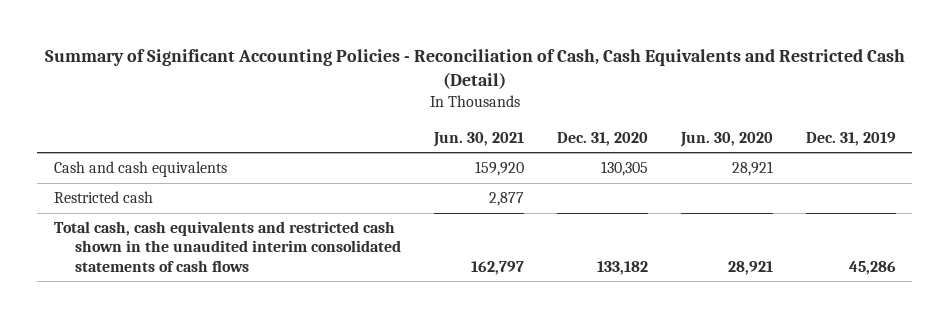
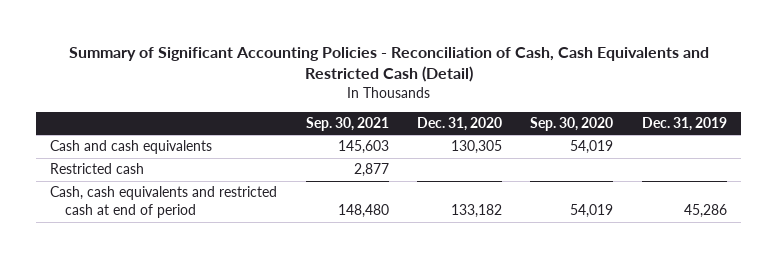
- | Jun. 30, 2021 | Dec. 31, 2020 | Jun. 30, 2020 | Dec. 31, 2019
+ | Sep. 30, 2021 | Dec. 31, 2020 | Sep. 30, 2020 | Dec. 31, 2019
- Total cash, cash equivalents and restricted cash shown in the unaudited interim consolidated statements of cash flows | 162,797 | 133,182 | 28,921 | 45,286
+ Cash, cash equivalents and restricted cash at end of period | 148,480 | 133,182 | 54,019 | 45,286

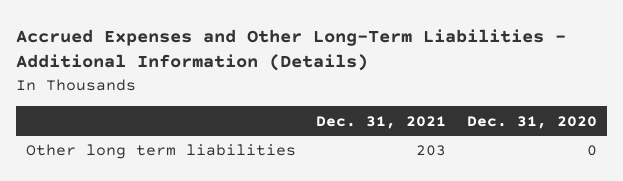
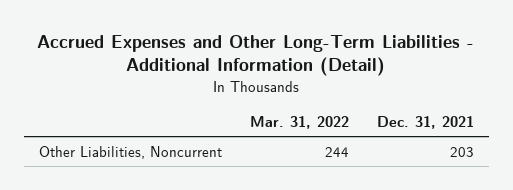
- Accrued Expenses and Other Long-Term Liabilities - Additional Information (Details)
+ Accrued Expenses and Other Long-Term Liabilities - Additional Information (Detail)
- | Dec. 31, 2021 | Dec. 31, 2020
+ | Mar. 31, 2022 | Dec. 31, 2021
- Other long term liabilities | 203 | 0
+ Other Liabilities, Noncurrent | 244 | 203

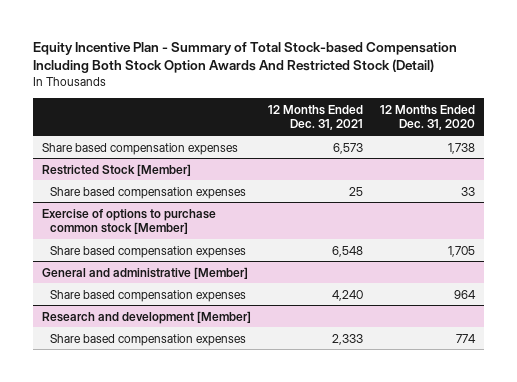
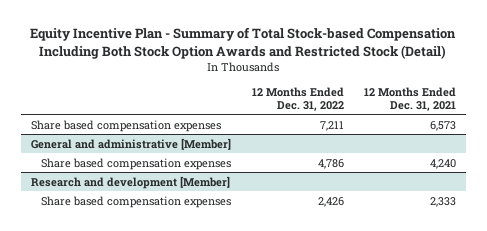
- Equity Incentive Plan - Summary of Total Stock-based Compensation Including Both Stock Option Awards And Restricted Stock (Detail)
+ Equity Incentive Plan - Summary of Total Stock-based Compensation Including Both Stock Option Awards and Restricted Stock (Detail)
- | 12 Months Ended Dec. 31, 2021 | 12 Months Ended Dec. 31, 2020
+ | 12 Months Ended Dec. 31, 2022 | 12 Months Ended Dec. 31, 2021
- Restricted Stock [Member]
- Share based compensation expenses | 25 | 33
- Exercise of options to purchase common stock [Member]
- Share based compensation expenses | 6,548 | 1,705

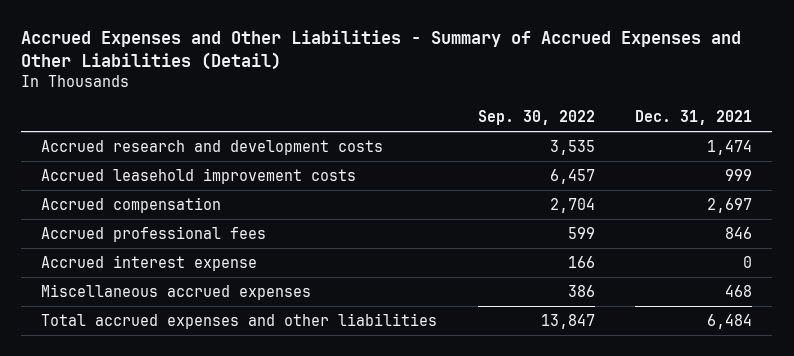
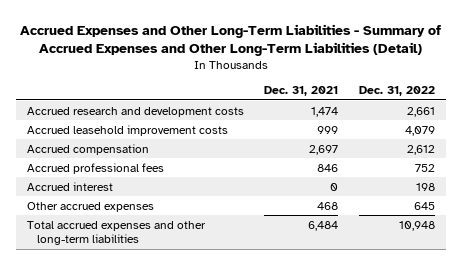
- Accrued Expenses and Other Liabilities - Summary of Accrued Expenses and Other Liabilities (Detail)
+ Accrued Expenses and Other Long-Term Liabilities - Summary of Accrued Expenses and Other Long-Term Liabilities (Detail)
- | Sep. 30, 2022 | Dec. 31, 2021
+ | Dec. 31, 2021 | Dec. 31, 2022
- Accrued interest expense | 166 | 0
- Miscellaneous accrued expenses | 386 | 468
- Total accrued expenses and other liabilities | 13,847 | 6,484
+ Accrued interest | 0 | 198
+ Other accrued expenses | 468 | 645
+ Total accrued expenses and other long-term liabilities | 6,484 | 10,948

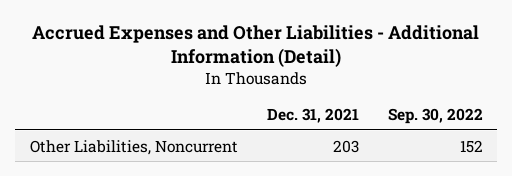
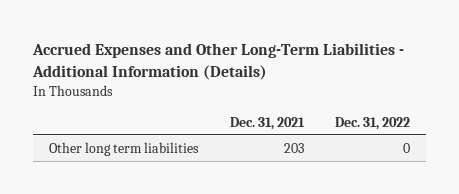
- Accrued Expenses and Other Liabilities - Additional Information (Detail)
+ Accrued Expenses and Other Long-Term Liabilities - Additional Information (Details)
- | Dec. 31, 2021 | Sep. 30, 2022
+ | Dec. 31, 2021 | Dec. 31, 2022
- Other Liabilities, Noncurrent | 203 | 152
+ Other long term liabilities | 203 | 0

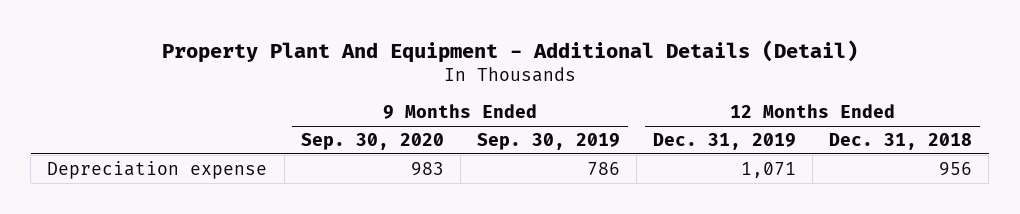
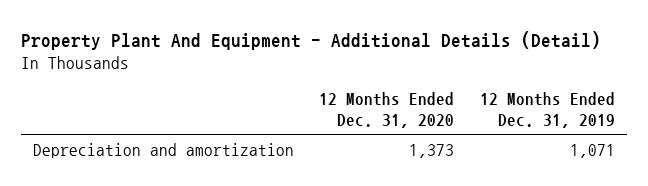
- | 9 Months Ended Sep. 30, 2020 | 9 Months Ended Sep. 30, 2019 | 12 Months Ended Dec. 31, 2019 | 12 Months Ended Dec. 31, 2018
+ | 12 Months Ended Dec. 31, 2020 | 12 Months Ended Dec. 31, 2019
- Depreciation expense | 983 | 786 | 1,071 | 956
+ Depreciation and amortization | 1,373 | 1,071

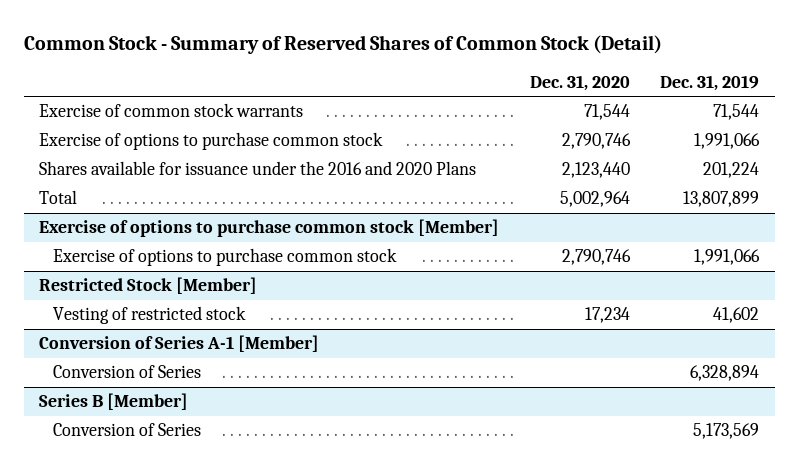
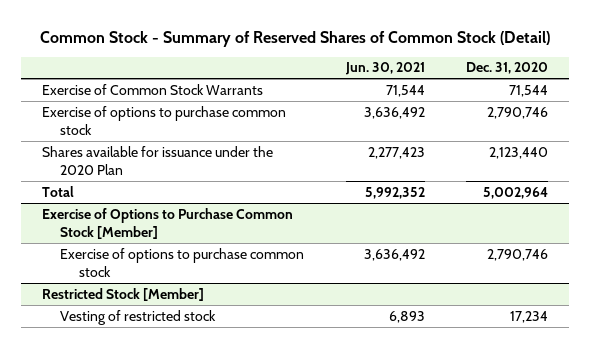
- | Dec. 31, 2020 | Dec. 31, 2019
+ | Jun. 30, 2021 | Dec. 31, 2020
- Exercise of common stock warrants | 71,544 | 71,544
+ Exercise of Common Stock Warrants | 71,544 | 71,544
- Shares available for issuance under the 2016 and 2020 Plans | 2,123,440 | 201,224
+ Shares available for issuance under the 2020 Plan | 2,277,423 | 2,123,440
- Exercise of options to purchase common stock [Member]
+ Exercise of Options to Purchase Common Stock [Member]
- Conversion of Series A-1 [Member]
- Conversion of Series | | 6,328,894
- Series B [Member]
- Conversion of Series | | 5,173,569

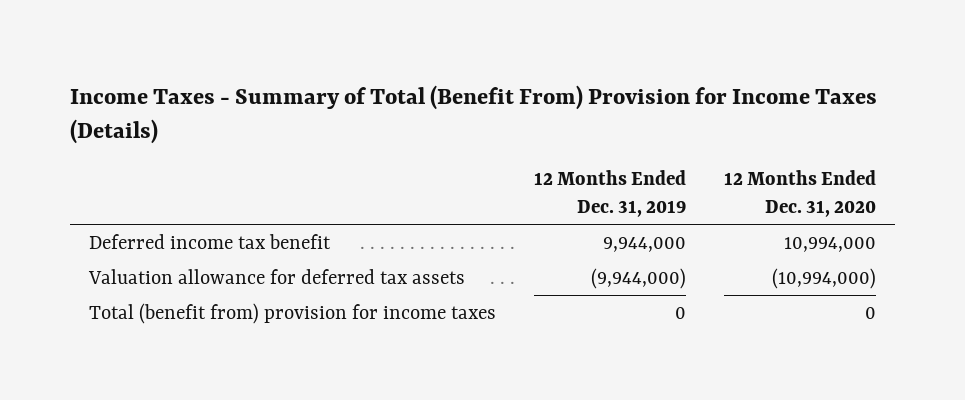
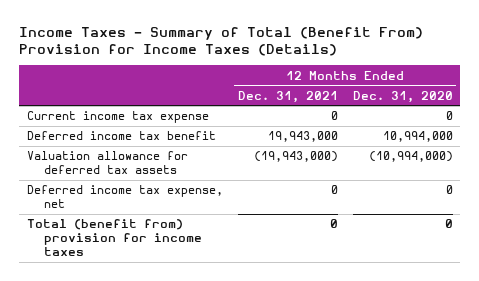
- | 12 Months Ended Dec. 31, 2019 | 12 Months Ended Dec. 31, 2020
+ | 12 Months Ended Dec. 31, 2021 | 12 Months Ended Dec. 31, 2020
+ Current income tax expense | 0 | 0
+ Deferred income tax expense, net | 0 | 0

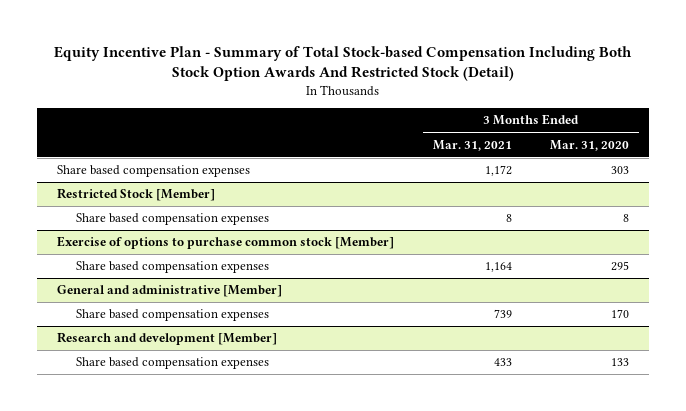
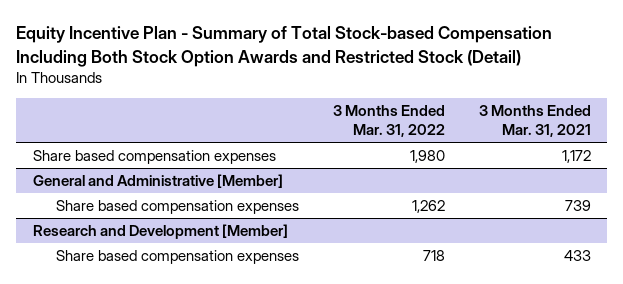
- Equity Incentive Plan - Summary of Total Stock-based Compensation Including Both Stock Option Awards And Restricted Stock (Detail)
+ Equity Incentive Plan - Summary of Total Stock-based Compensation Including Both Stock Option Awards and Restricted Stock (Detail)
- | 3 Months Ended Mar. 31, 2021 | 3 Months Ended Mar. 31, 2020
+ | 3 Months Ended Mar. 31, 2022 | 3 Months Ended Mar. 31, 2021
- Restricted Stock [Member]
- Share based compensation expenses | 8 | 8
- Exercise of options to purchase common stock [Member]
- Share based compensation expenses | 1,164 | 295
- General and administrative [Member]
+ General and Administrative [Member]
- Research and development [Member]
+ Research and Development [Member]

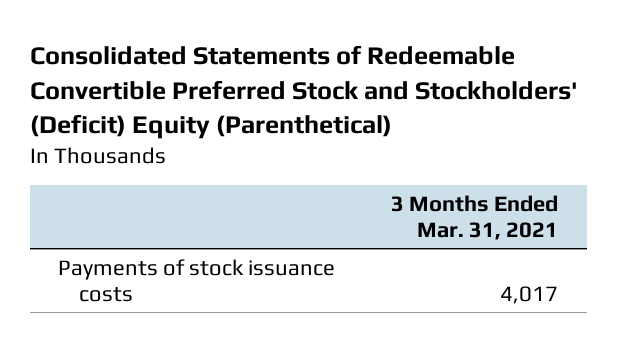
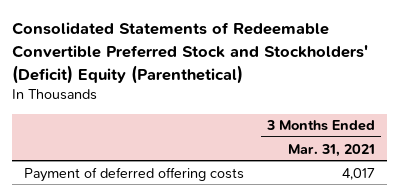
- Payments of stock issuance costs | 4,017
+ Payment of deferred offering costs | 4,017

